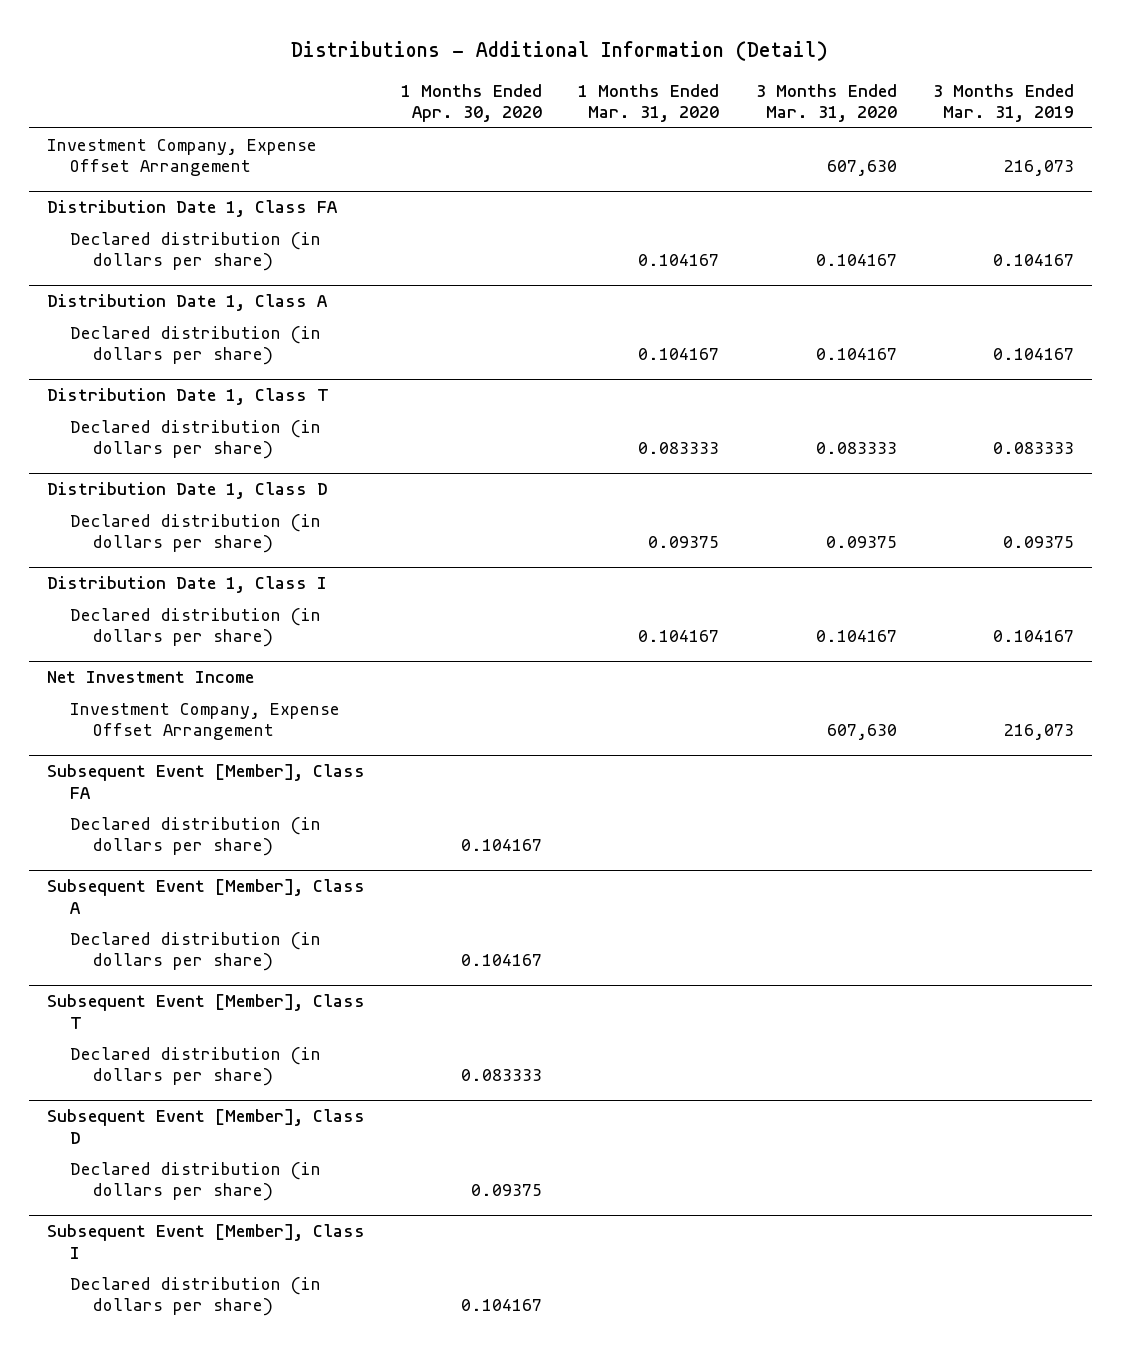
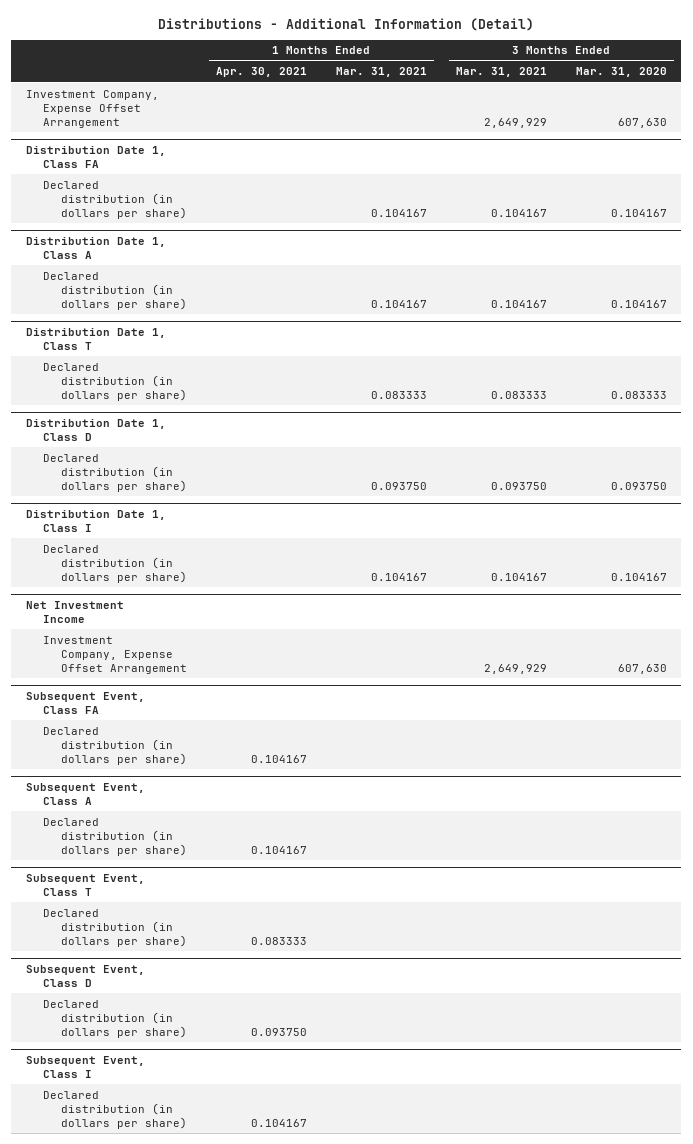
- | 1 Months Ended Apr. 30, 2020 | 1 Months Ended Mar. 31, 2020 | 3 Months Ended Mar. 31, 2020 | 3 Months Ended Mar. 31, 2019
+ | 1 Months Ended Apr. 30, 2021 | 1 Months Ended Mar. 31, 2021 | 3 Months Ended Mar. 31, 2021 | 3 Months Ended Mar. 31, 2020
@ Distribution Date 1, Class D
- Declared distribution (in dollars per share) | | 0.09375 | 0.09375 | 0.09375
+ Declared distribution (in dollars per share) | | 0.093750 | 0.093750 | 0.093750
- Subsequent Event [Member], Class FA
+ Subsequent Event, Class FA
- Subsequent Event [Member], Class A
+ Subsequent Event, Class A
- Subsequent Event [Member], Class T
+ Subsequent Event, Class T
- Subsequent Event [Member], Class D
+ Subsequent Event, Class D
- Subsequent Event [Member], Class I
+ Subsequent Event, Class I

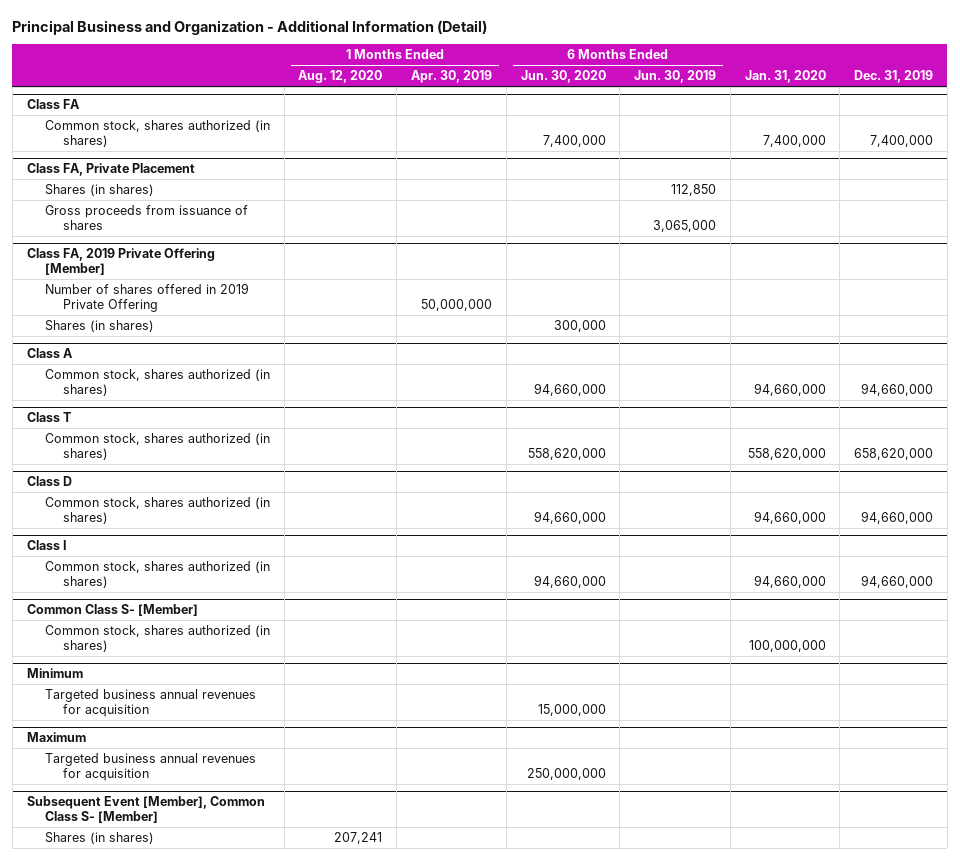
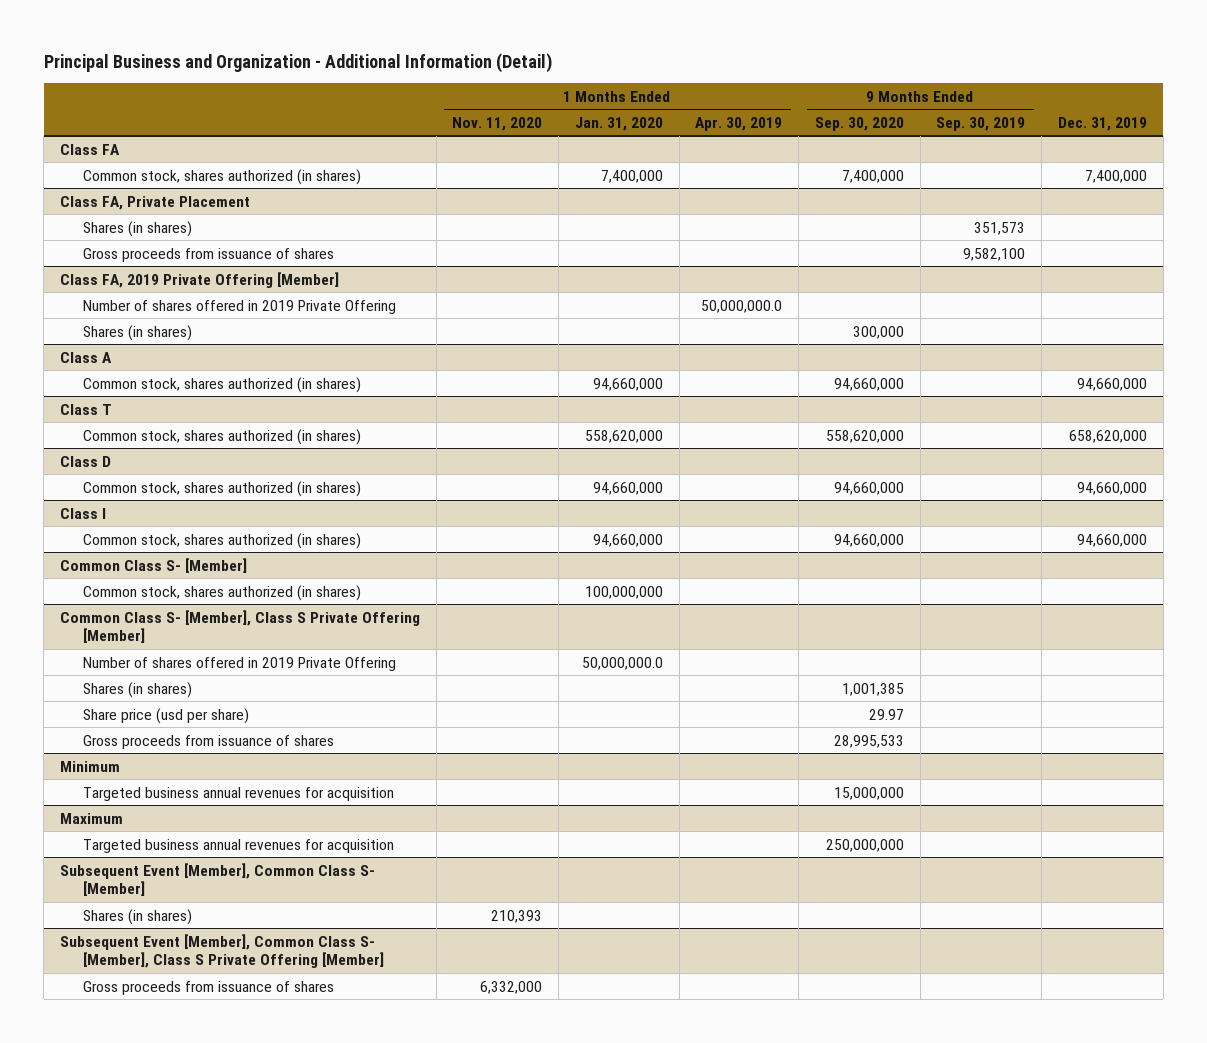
- | 1 Months Ended Aug. 12, 2020 | 1 Months Ended Apr. 30, 2019 | 6 Months Ended Jun. 30, 2020 | 6 Months Ended Jun. 30, 2019 | Jan. 31, 2020 | Dec. 31, 2019
+ | 1 Months Ended Nov. 11, 2020 | 1 Months Ended Jan. 31, 2020 | 1 Months Ended Apr. 30, 2019 | 9 Months Ended Sep. 30, 2020 | 9 Months Ended Sep. 30, 2019 | Dec. 31, 2019
@ Class FA, 2019 Private Offering [Member]
- Number of shares offered in 2019 Private Offering | | 50,000,000 | | | |
+ Number of shares offered in 2019 Private Offering | | | 50,000,000.0 | | |
+ Common Class S- [Member], Class S Private Offering [Member]
+ Number of shares offered in 2019 Private Offering | | 50,000,000.0 | | | |
+ Shares (in shares) | | | | 1,001,385 | |
+ Share price (usd per share) | | | | 29.97 | |
+ Gross proceeds from issuance of shares | | | | 28,995,533 | |
+ Subsequent Event [Member], Common Class S- [Member], Class S Private Offering [Member]
+ Gross proceeds from issuance of shares | 6,332,000 | | | | |

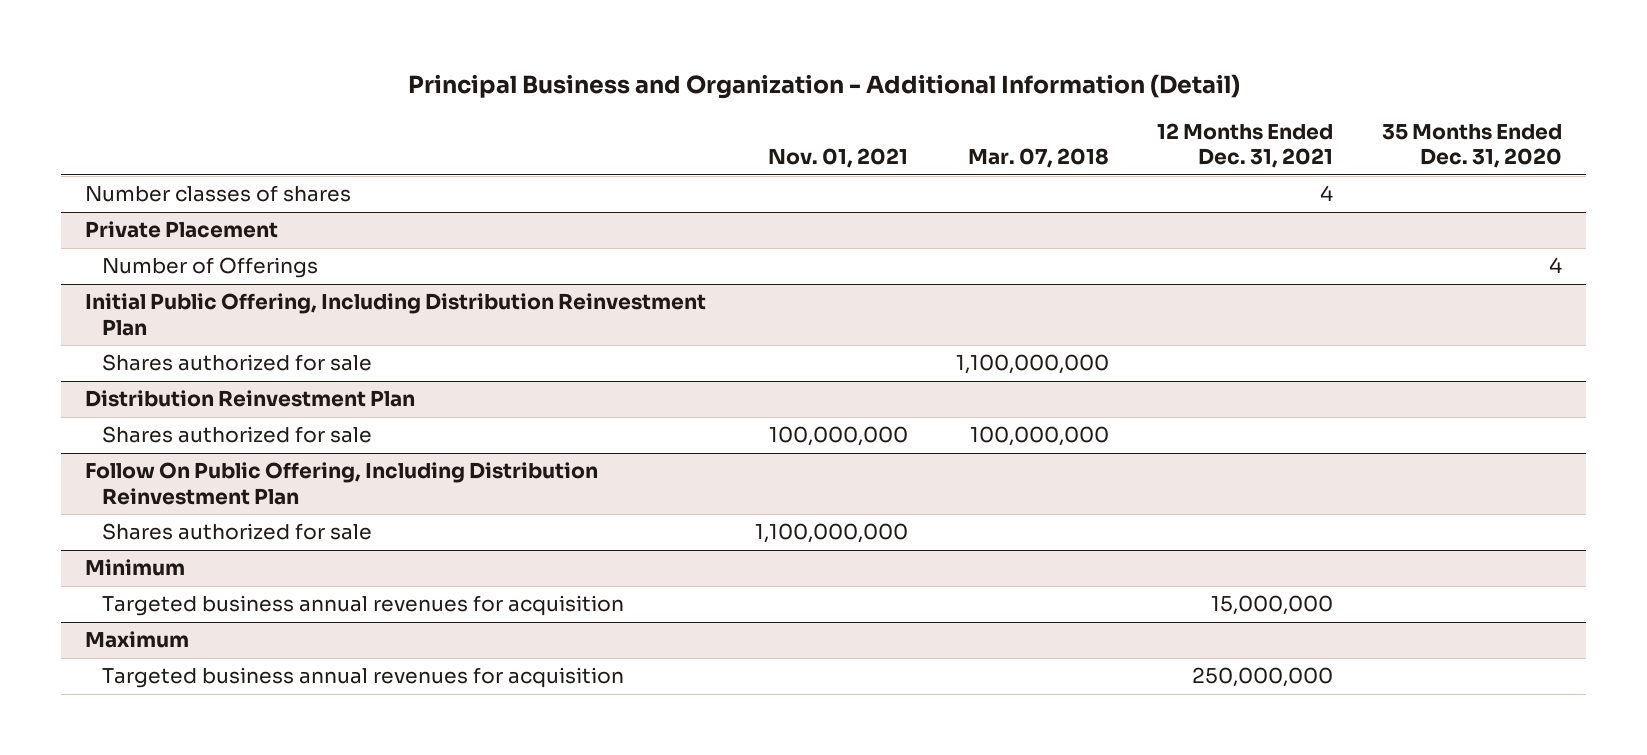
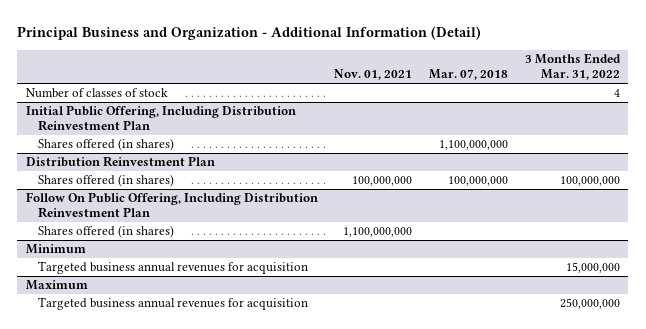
- | Nov. 01, 2021 | Mar. 07, 2018 | 12 Months Ended Dec. 31, 2021 | 35 Months Ended Dec. 31, 2020
+ | Nov. 01, 2021 | Mar. 07, 2018 | 3 Months Ended Mar. 31, 2022
- Number classes of shares | | | 4 |
- Private Placement
- Number of Offerings | | | | 4
+ Number of classes of stock | | | 4
@ Initial Public Offering, Including Distribution Reinvestment Plan
- Shares authorized for sale | | 1,100,000,000 | |
+ Shares offered (in shares) | | 1,100,000,000 |
@ Distribution Reinvestment Plan
- Shares authorized for sale | 100,000,000 | 100,000,000 | |
+ Shares offered (in shares) | 100,000,000 | 100,000,000 | 100,000,000
@ Follow On Public Offering, Including Distribution Reinvestment Plan
- Shares authorized for sale | 1,100,000,000 | | |
+ Shares offered (in shares) | 1,100,000,000 | |

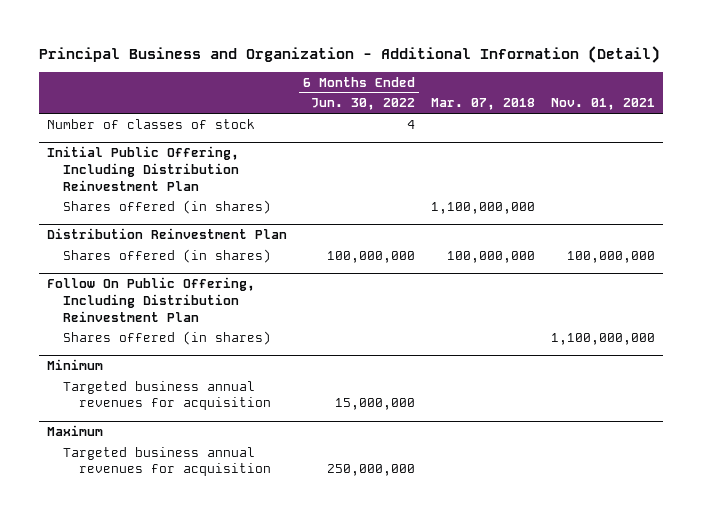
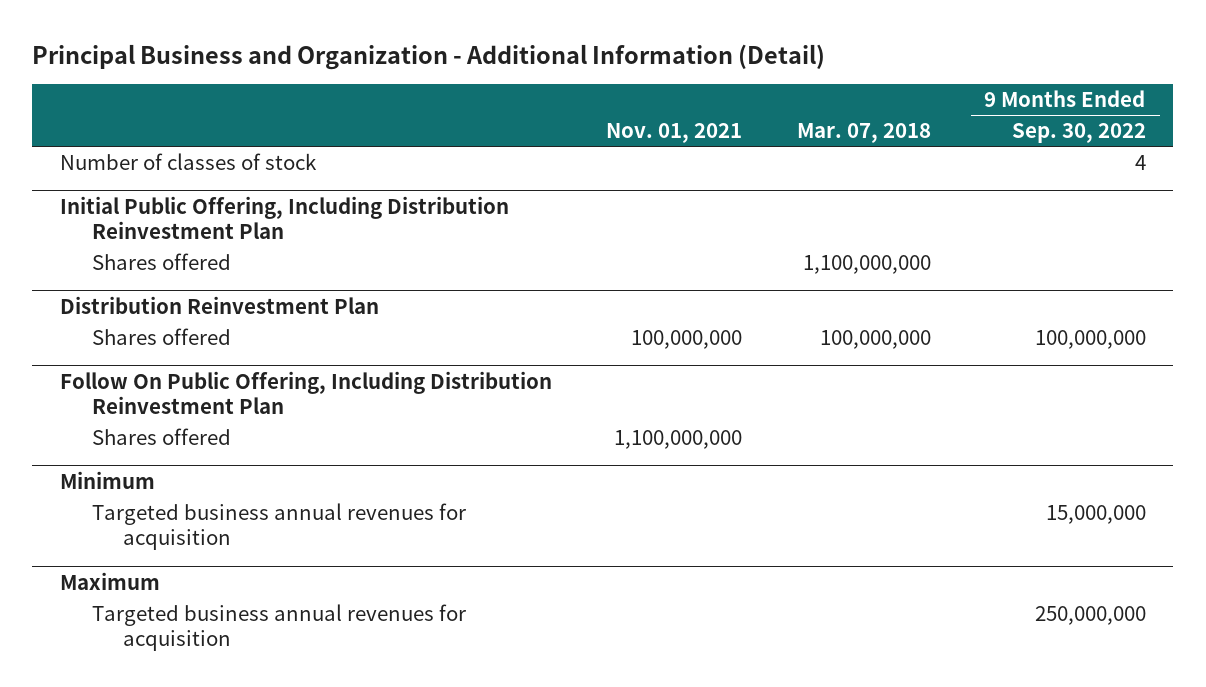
- | 6 Months Ended Jun. 30, 2022 | Mar. 07, 2018 | Nov. 01, 2021
+ | Nov. 01, 2021 | Mar. 07, 2018 | 9 Months Ended Sep. 30, 2022
@ Initial Public Offering, Including Distribution Reinvestment Plan
- Shares offered (in shares) | | 1,100,000,000 |
+ Shares offered | | 1,100,000,000 |
@ Distribution Reinvestment Plan
- Shares offered (in shares) | 100,000,000 | 100,000,000 | 100,000,000
+ Shares offered | 100,000,000 | 100,000,000 | 100,000,000
@ Follow On Public Offering, Including Distribution Reinvestment Plan
- Shares offered (in shares) | | | 1,100,000,000
+ Shares offered | 1,100,000,000 | |

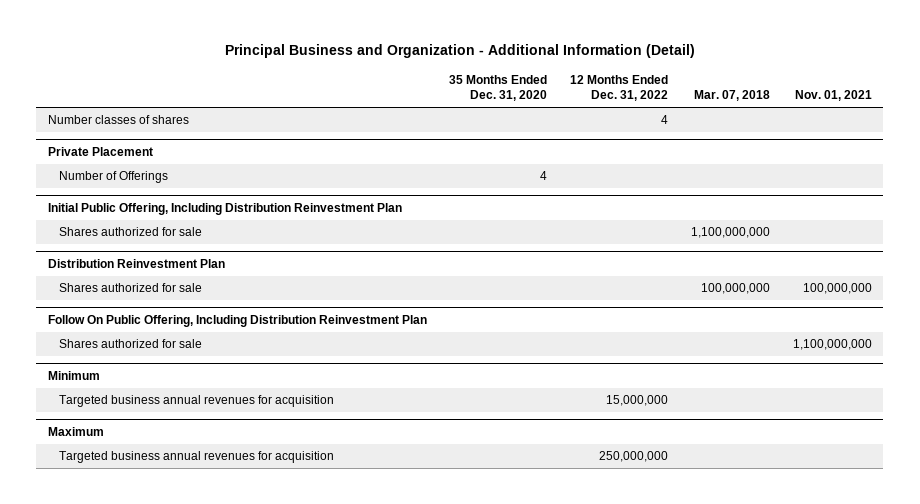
- | Nov. 01, 2021 | Mar. 07, 2018 | 9 Months Ended Sep. 30, 2022
+ | 35 Months Ended Dec. 31, 2020 | 12 Months Ended Dec. 31, 2022 | Mar. 07, 2018 | Nov. 01, 2021
- Number of classes of stock | | | 4
+ Number classes of shares | | 4 | |
+ Private Placement
+ Number of Offerings | 4 | | |
@ Initial Public Offering, Including Distribution Reinvestment Plan
- Shares offered | | 1,100,000,000 |
+ Shares authorized for sale | | | 1,100,000,000 |
@ Distribution Reinvestment Plan
- Shares offered | 100,000,000 | 100,000,000 | 100,000,000
+ Shares authorized for sale | | | 100,000,000 | 100,000,000
@ Follow On Public Offering, Including Distribution Reinvestment Plan
- Shares offered | 1,100,000,000 | |
+ Shares authorized for sale | | | | 1,100,000,000

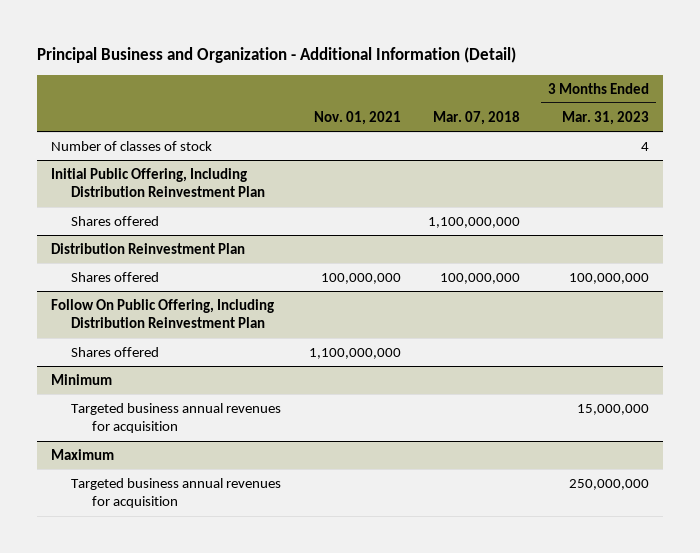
- | 35 Months Ended Dec. 31, 2020 | 12 Months Ended Dec. 31, 2022 | Mar. 07, 2018 | Nov. 01, 2021
+ | Nov. 01, 2021 | Mar. 07, 2018 | 3 Months Ended Mar. 31, 2023
- Number classes of shares | | 4 | |
- Private Placement
- Number of Offerings | 4 | | |
+ Number of classes of stock | | | 4
@ Initial Public Offering, Including Distribution Reinvestment Plan
- Shares authorized for sale | | | 1,100,000,000 |
+ Shares offered | | 1,100,000,000 |
@ Distribution Reinvestment Plan
- Shares authorized for sale | | | 100,000,000 | 100,000,000
+ Shares offered | 100,000,000 | 100,000,000 | 100,000,000
@ Follow On Public Offering, Including Distribution Reinvestment Plan
- Shares authorized for sale | | | | 1,100,000,000
+ Shares offered | 1,100,000,000 | |

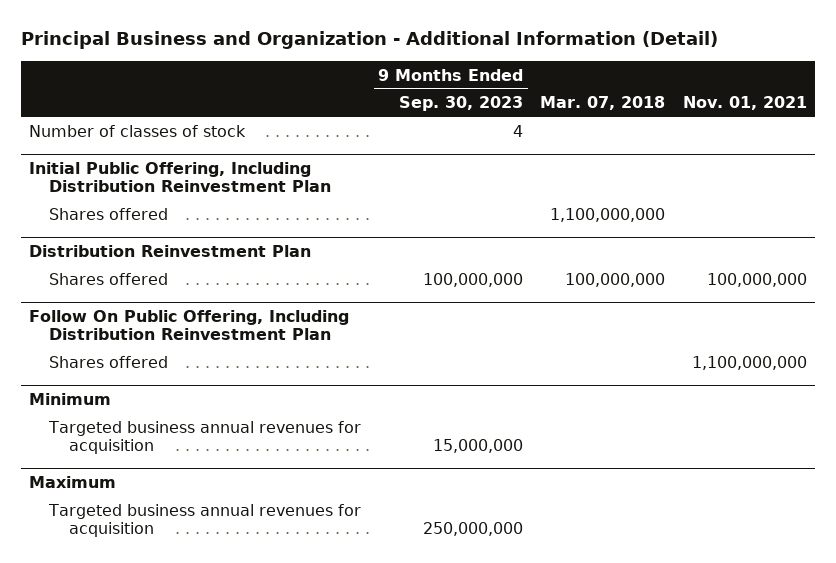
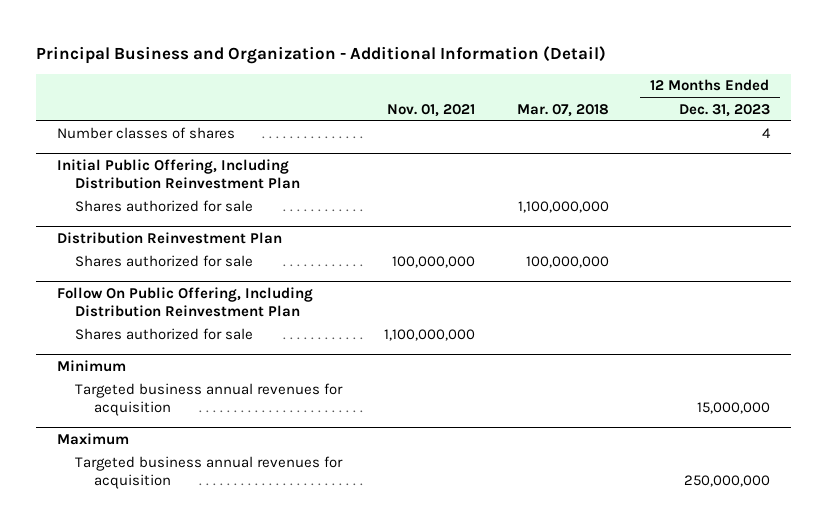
- | 9 Months Ended Sep. 30, 2023 | Mar. 07, 2018 | Nov. 01, 2021
+ | Nov. 01, 2021 | Mar. 07, 2018 | 12 Months Ended Dec. 31, 2023
- Number of classes of stock | 4 | |
+ Number classes of shares | | | 4
@ Initial Public Offering, Including Distribution Reinvestment Plan
- Shares offered | | 1,100,000,000 |
+ Shares authorized for sale | | 1,100,000,000 |
@ Distribution Reinvestment Plan
- Shares offered | 100,000,000 | 100,000,000 | 100,000,000
+ Shares authorized for sale | 100,000,000 | 100,000,000 |
@ Follow On Public Offering, Including Distribution Reinvestment Plan
- Shares offered | | | 1,100,000,000
+ Shares authorized for sale | 1,100,000,000 | |

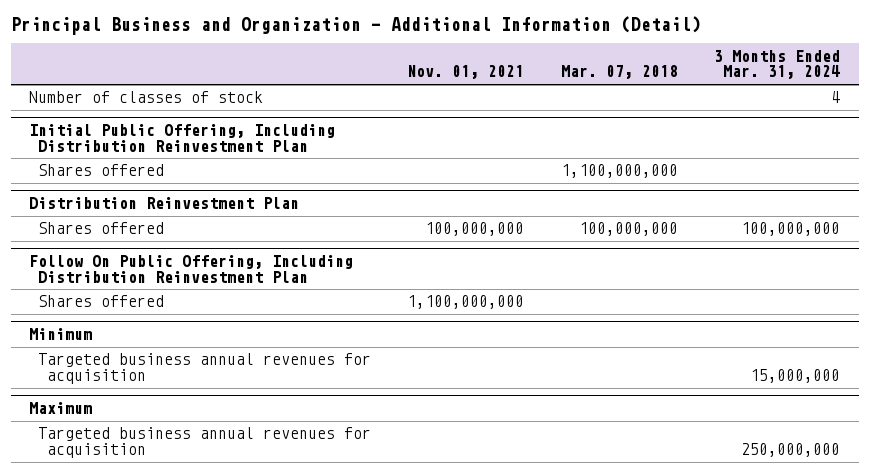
- | Nov. 01, 2021 | Mar. 07, 2018 | 12 Months Ended Dec. 31, 2023
+ | Nov. 01, 2021 | Mar. 07, 2018 | 3 Months Ended Mar. 31, 2024
- Number classes of shares | | | 4
+ Number of classes of stock | | | 4
@ Initial Public Offering, Including Distribution Reinvestment Plan
- Shares authorized for sale | | 1,100,000,000 |
+ Shares offered | | 1,100,000,000 |
@ Distribution Reinvestment Plan
- Shares authorized for sale | 100,000,000 | 100,000,000 |
+ Shares offered | 100,000,000 | 100,000,000 | 100,000,000
@ Follow On Public Offering, Including Distribution Reinvestment Plan
- Shares authorized for sale | 1,100,000,000 | |
+ Shares offered | 1,100,000,000 | |

